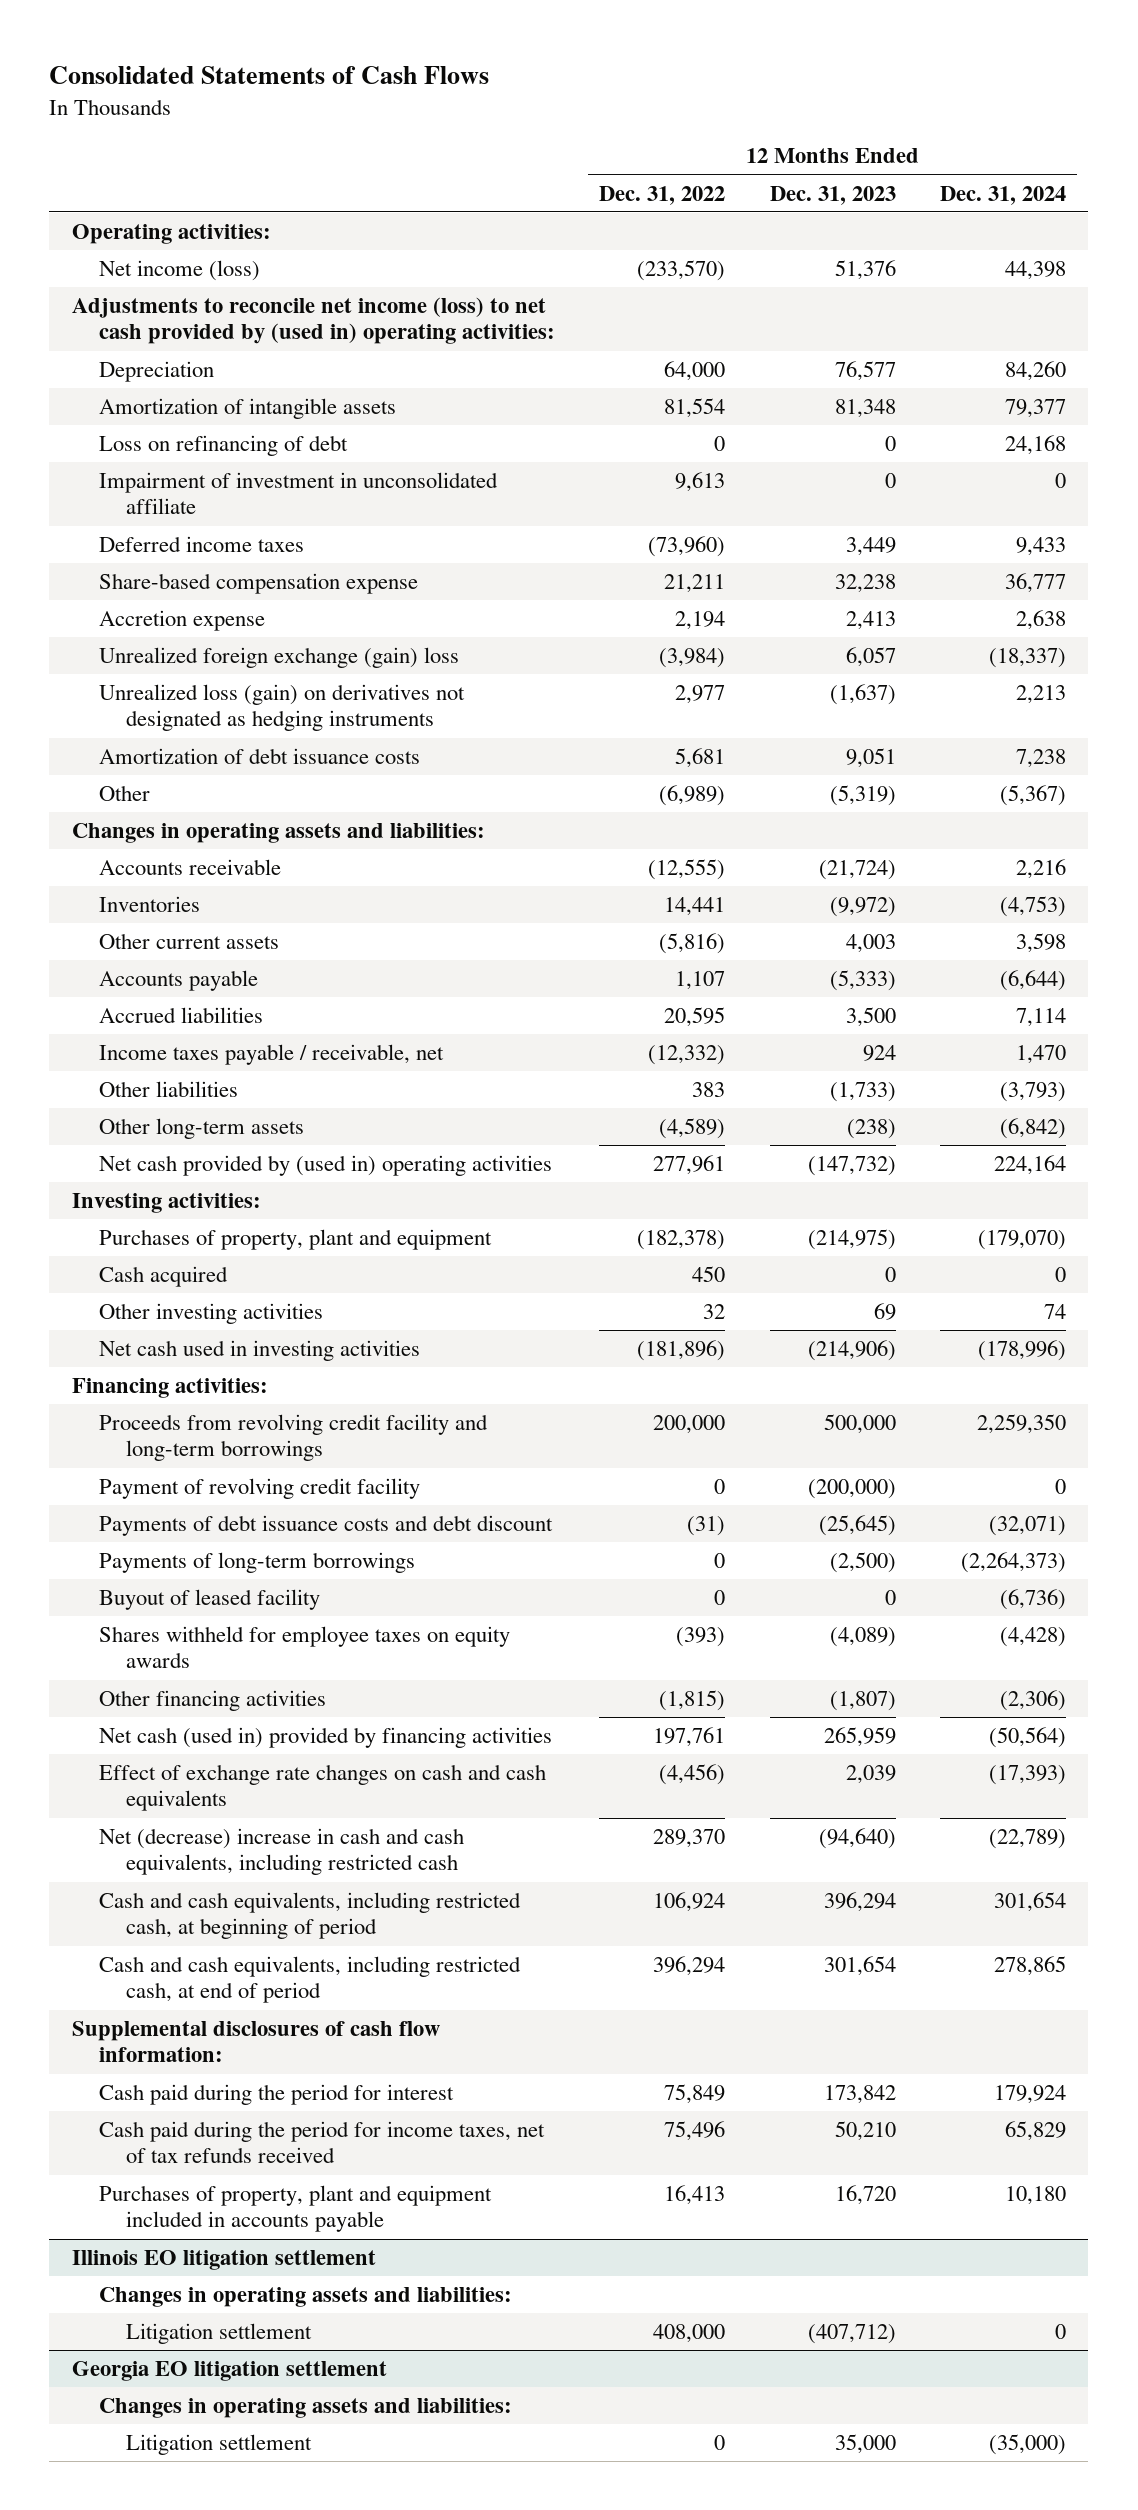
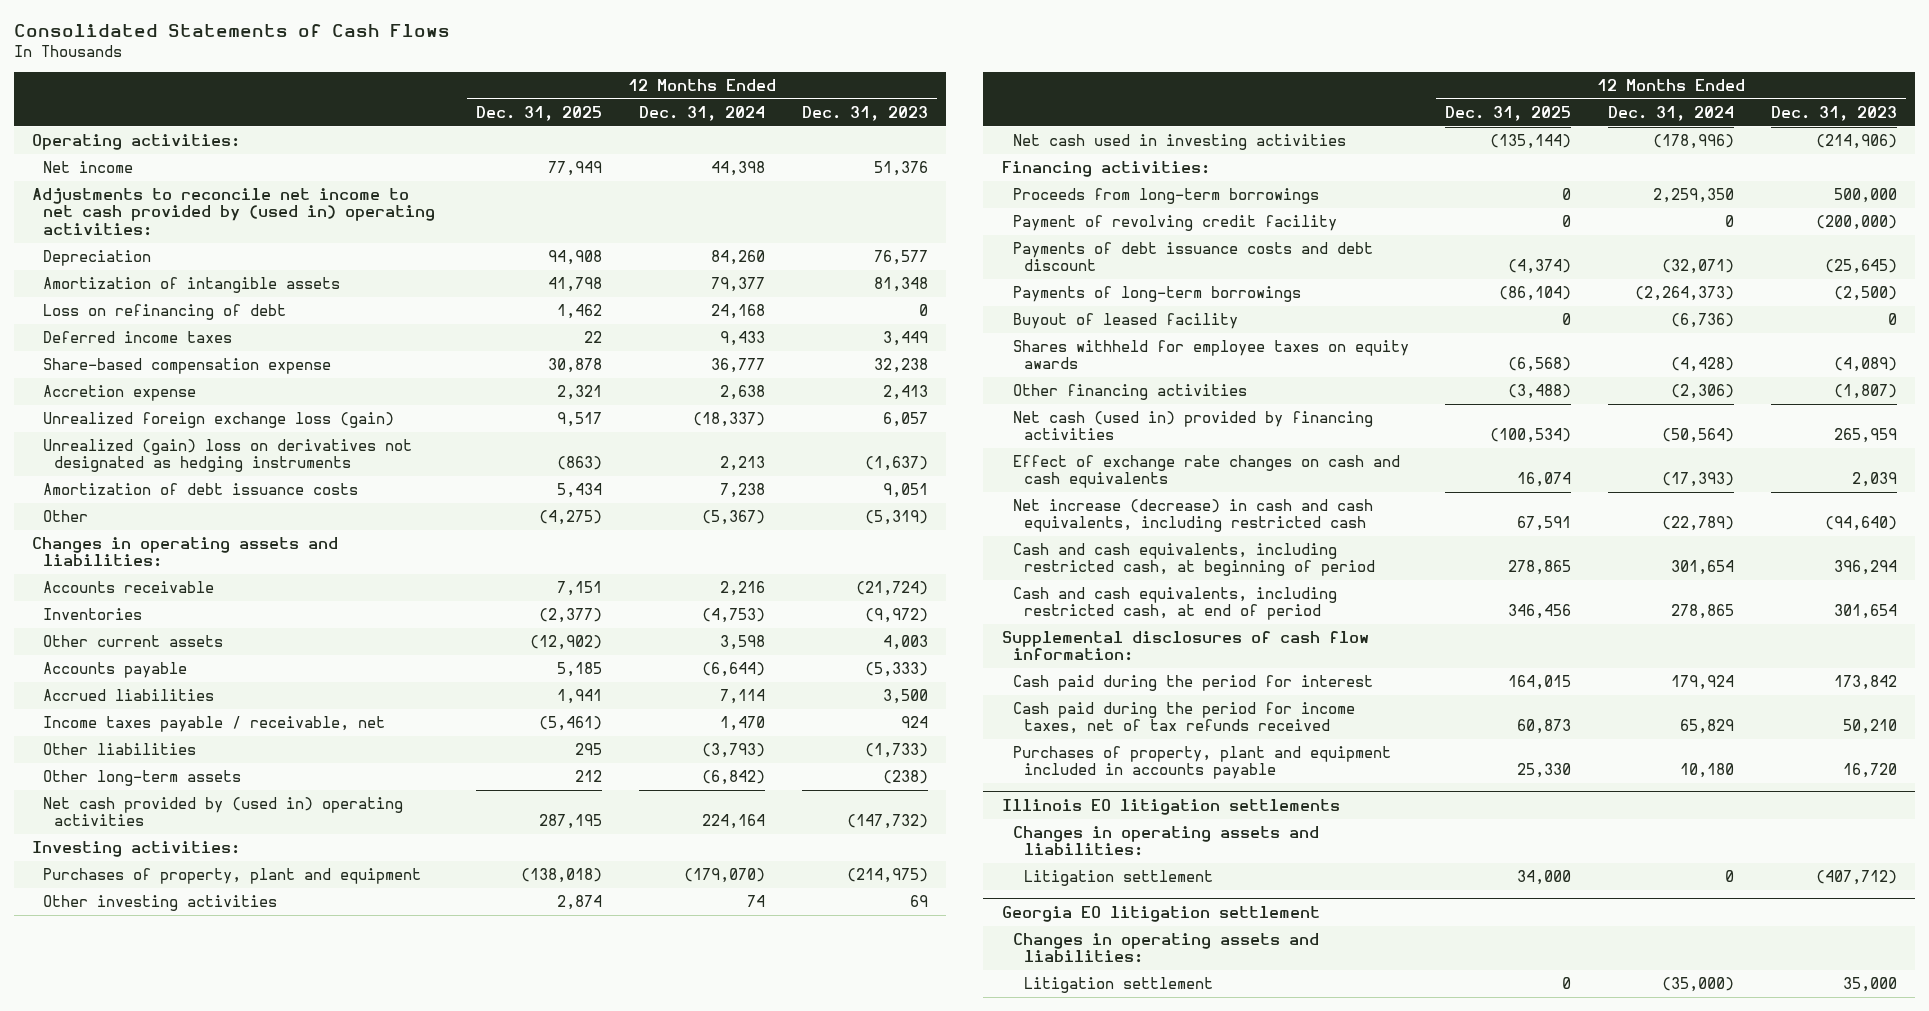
- | 12 Months Ended Dec. 31, 2022 | 12 Months Ended Dec. 31, 2023 | 12 Months Ended Dec. 31, 2024
+ | 12 Months Ended Dec. 31, 2025 | 12 Months Ended Dec. 31, 2024 | 12 Months Ended Dec. 31, 2023
- Net income (loss) | (233,570) | 51,376 | 44,398
- Adjustments to reconcile net income (loss) to net cash provided by (used in) operating activities:
+ Net income | 77,949 | 44,398 | 51,376
+ Adjustments to reconcile net income to net cash provided by (used in) operating activities:
- Impairment of investment in unconsolidated affiliate | 9,613 | 0 | 0
- Unrealized foreign exchange (gain) loss | (3,984) | 6,057 | (18,337)
- Unrealized loss (gain) on derivatives not designated as hedging instruments | 2,977 | (1,637) | 2,213
+ Unrealized foreign exchange loss (gain) | 9,517 | (18,337) | 6,057
+ Unrealized (gain) loss on derivatives not designated as hedging instruments | (863) | 2,213 | (1,637)
- Cash acquired | 450 | 0 | 0
- Proceeds from revolving credit facility and long-term borrowings | 200,000 | 500,000 | 2,259,350
+ Proceeds from long-term borrowings | 0 | 2,259,350 | 500,000
- Net (decrease) increase in cash and cash equivalents, including restricted cash | 289,370 | (94,640) | (22,789)
+ Net increase (decrease) in cash and cash equivalents, including restricted cash | 67,591 | (22,789) | (94,640)
- Illinois EO litigation settlement
+ Illinois EO litigation settlements

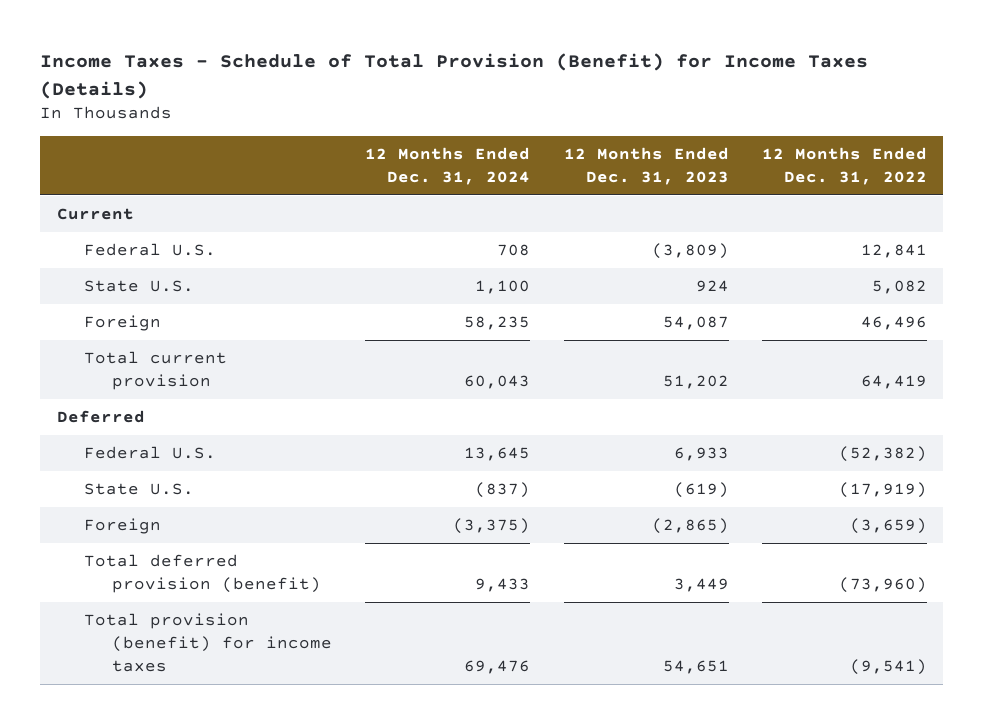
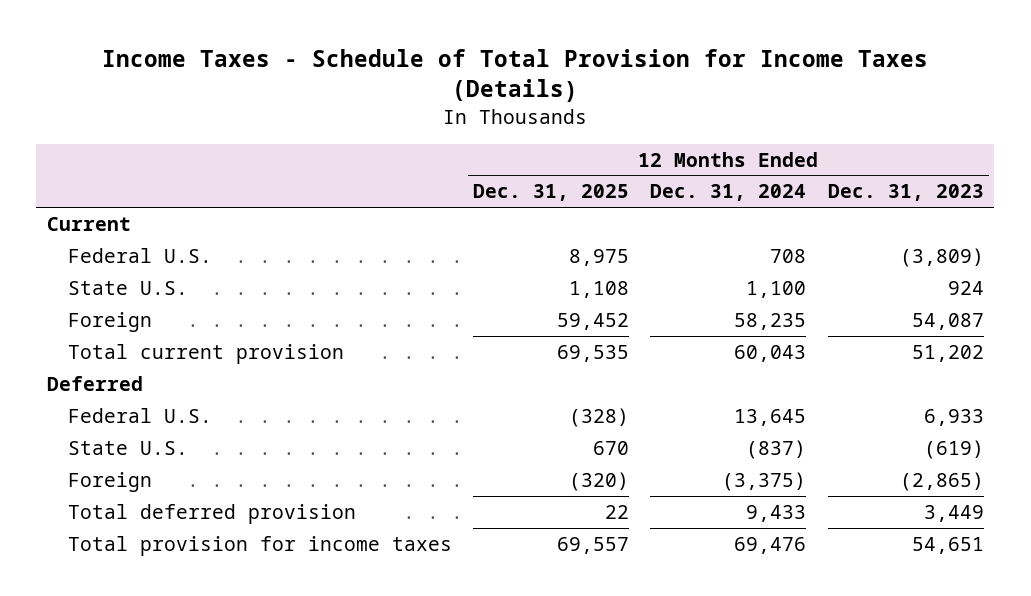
- Income Taxes - Schedule of Total Provision (Benefit) for Income Taxes (Details)
+ Income Taxes - Schedule of Total Provision for Income Taxes (Details)
- | 12 Months Ended Dec. 31, 2024 | 12 Months Ended Dec. 31, 2023 | 12 Months Ended Dec. 31, 2022
+ | 12 Months Ended Dec. 31, 2025 | 12 Months Ended Dec. 31, 2024 | 12 Months Ended Dec. 31, 2023
- Total deferred provision (benefit) | 9,433 | 3,449 | (73,960)
- Total provision (benefit) for income taxes | 69,476 | 54,651 | (9,541)
+ Total deferred provision | 22 | 9,433 | 3,449
+ Total provision for income taxes | 69,557 | 69,476 | 54,651

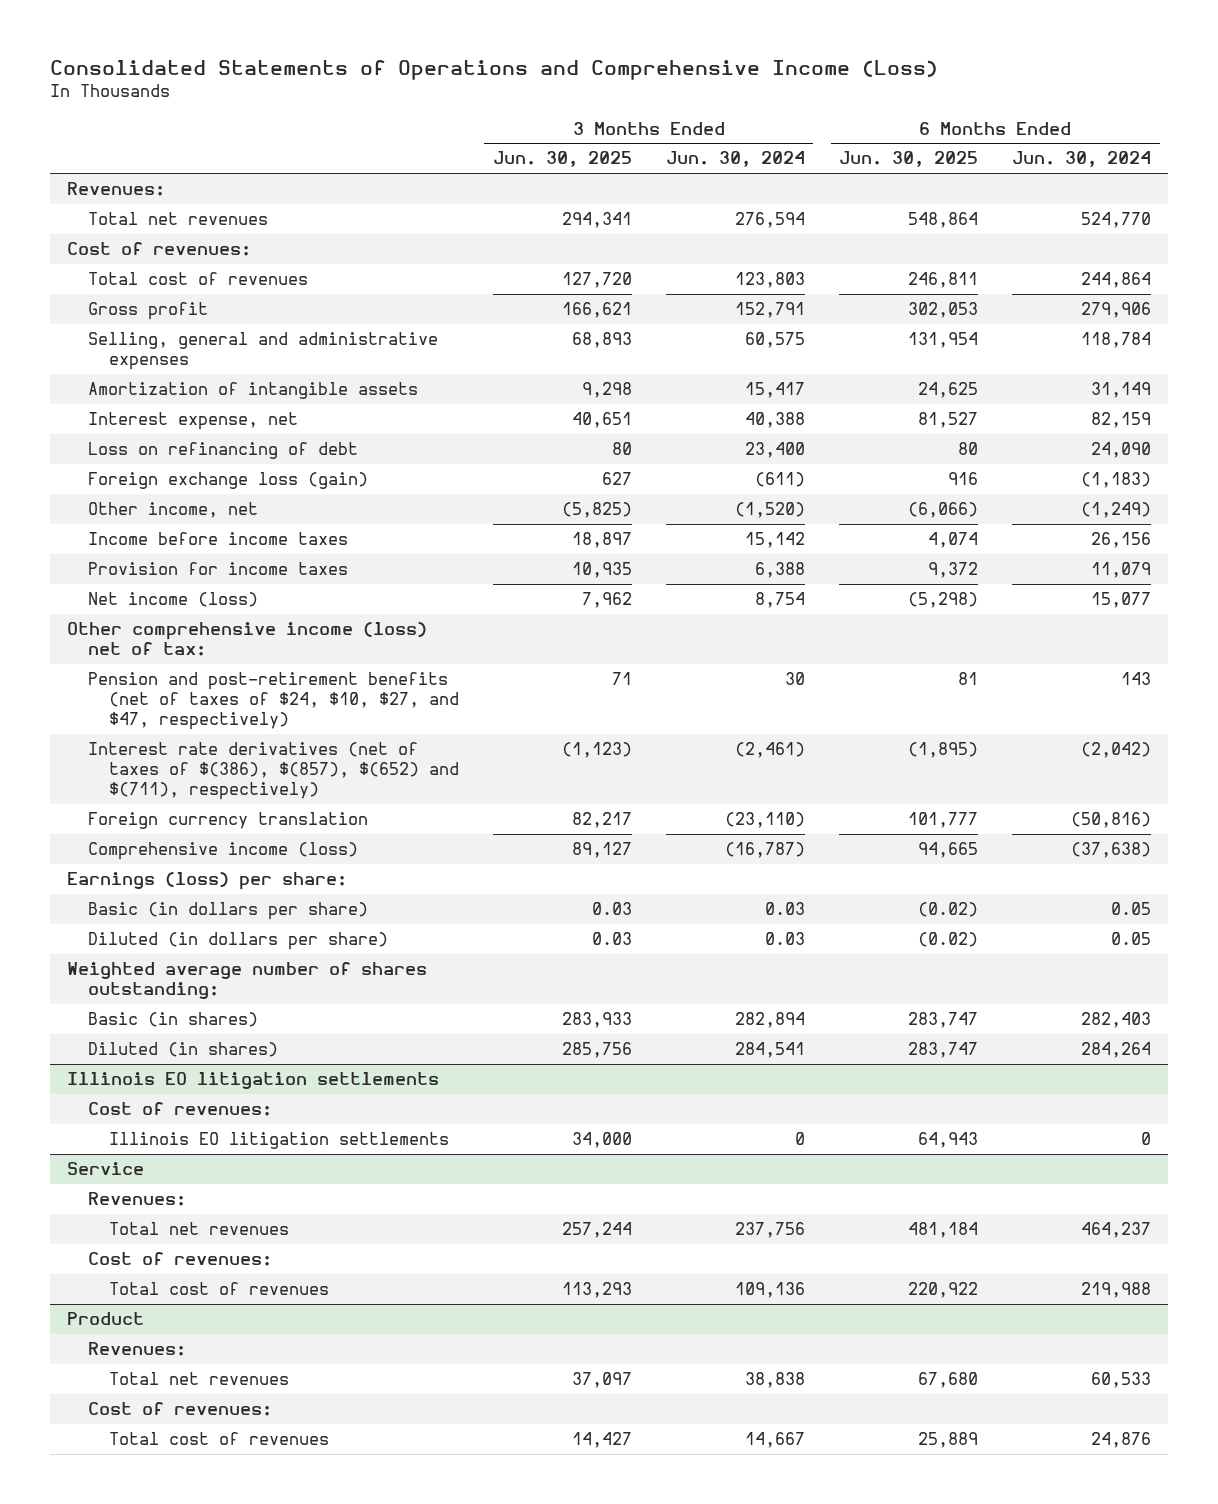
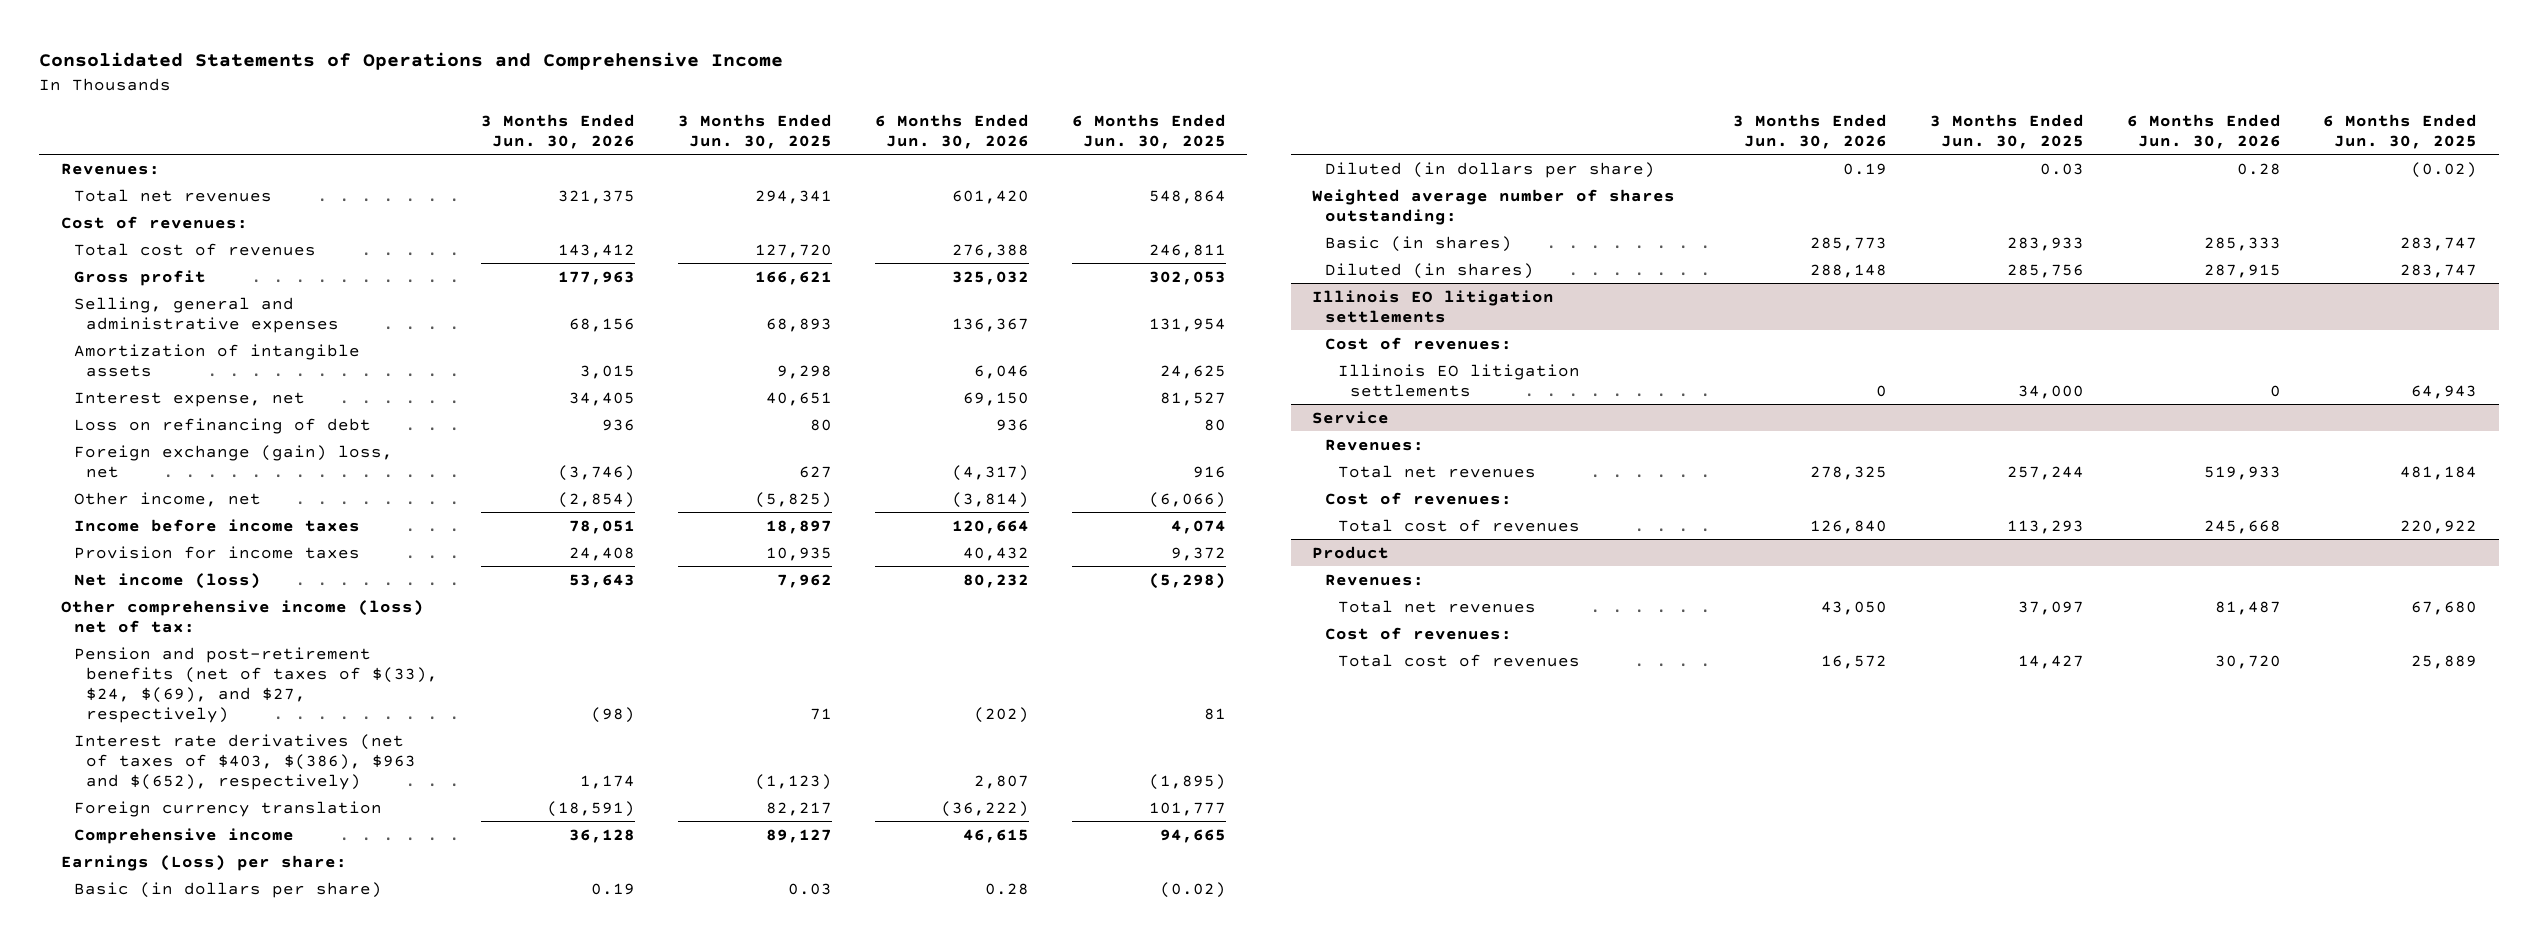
- Consolidated Statements of Operations and Comprehensive Income (Loss)
+ Consolidated Statements of Operations and Comprehensive Income
- | 3 Months Ended Jun. 30, 2025 | 3 Months Ended Jun. 30, 2024 | 6 Months Ended Jun. 30, 2025 | 6 Months Ended Jun. 30, 2024
+ | 3 Months Ended Jun. 30, 2026 | 3 Months Ended Jun. 30, 2025 | 6 Months Ended Jun. 30, 2026 | 6 Months Ended Jun. 30, 2025
- Foreign exchange loss (gain) | 627 | (611) | 916 | (1,183)
+ Foreign exchange (gain) loss, net | (3,746) | 627 | (4,317) | 916
- Pension and post-retirement benefits (net of taxes of $24, $10, $27, and $47, respectively) | 71 | 30 | 81 | 143
- Interest rate derivatives (net of taxes of $(386), $(857), $(652) and $(711), respectively) | (1,123) | (2,461) | (1,895) | (2,042)
+ Pension and post-retirement benefits (net of taxes of $(33), $24, $(69), and $27, respectively) | (98) | 71 | (202) | 81
+ Interest rate derivatives (net of taxes of $403, $(386), $963 and $(652), respectively) | 1,174 | (1,123) | 2,807 | (1,895)
- Comprehensive income (loss) | 89,127 | (16,787) | 94,665 | (37,638)
- Earnings (loss) per share:
+ Comprehensive income | 36,128 | 89,127 | 46,615 | 94,665
+ Earnings (Loss) per share:

